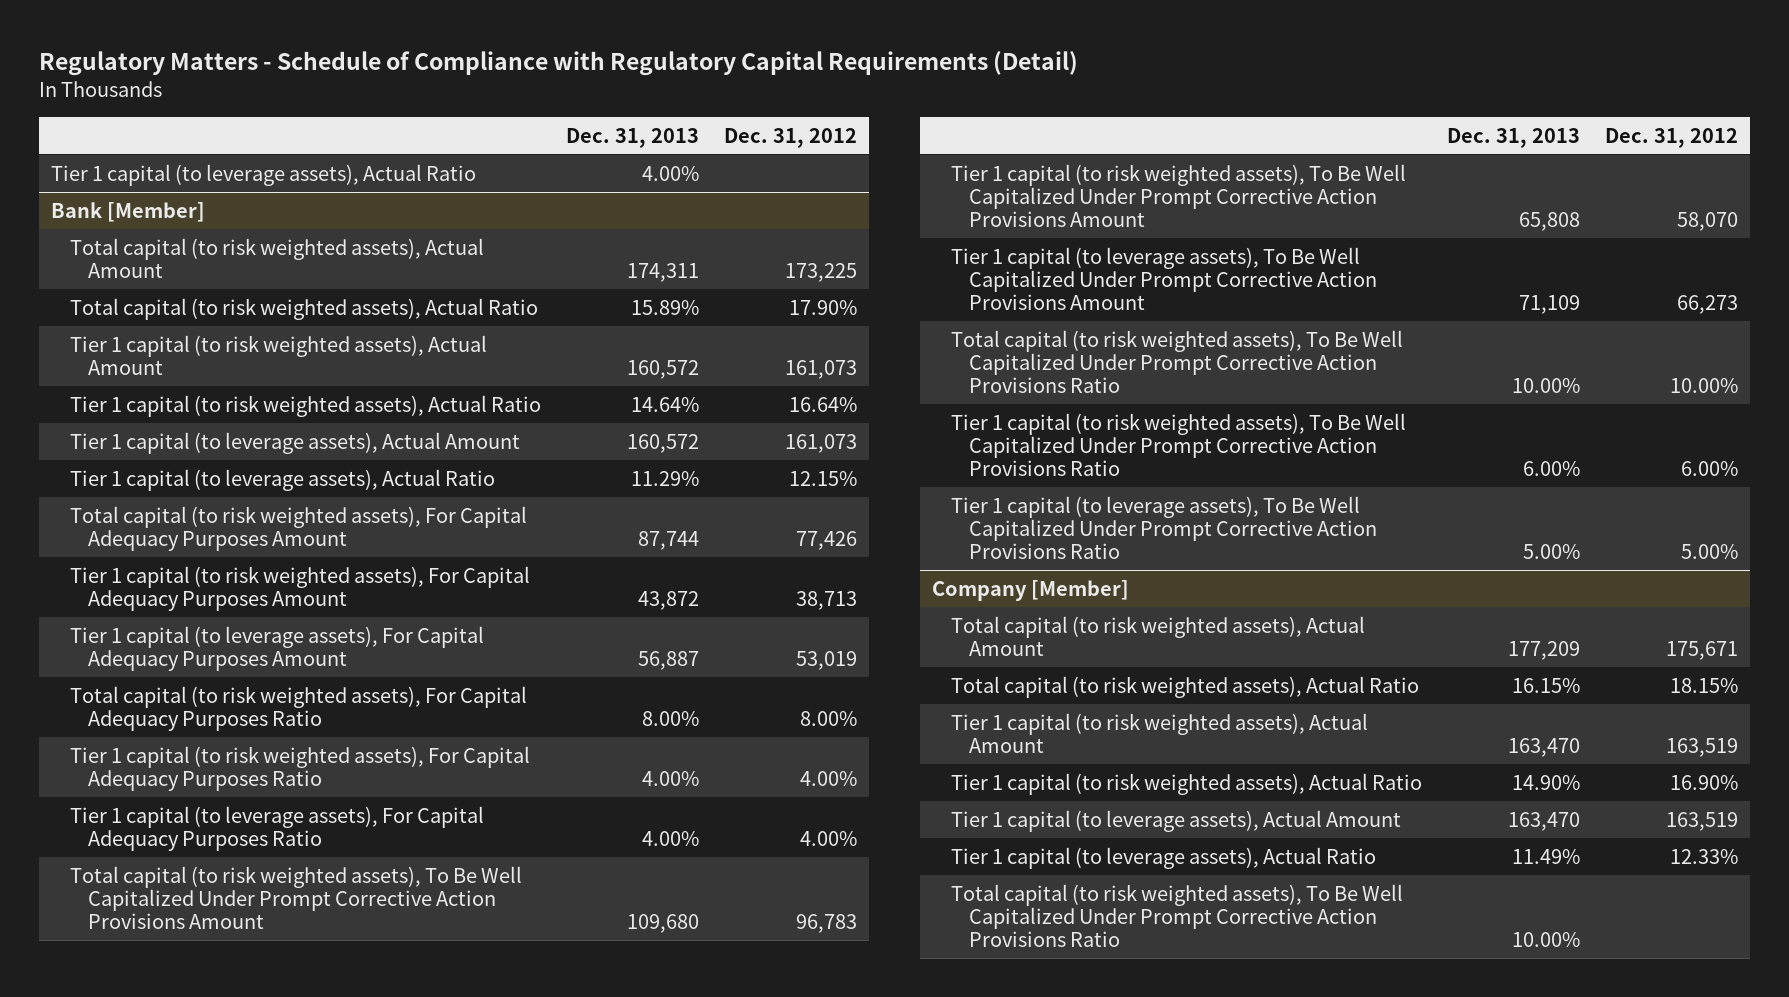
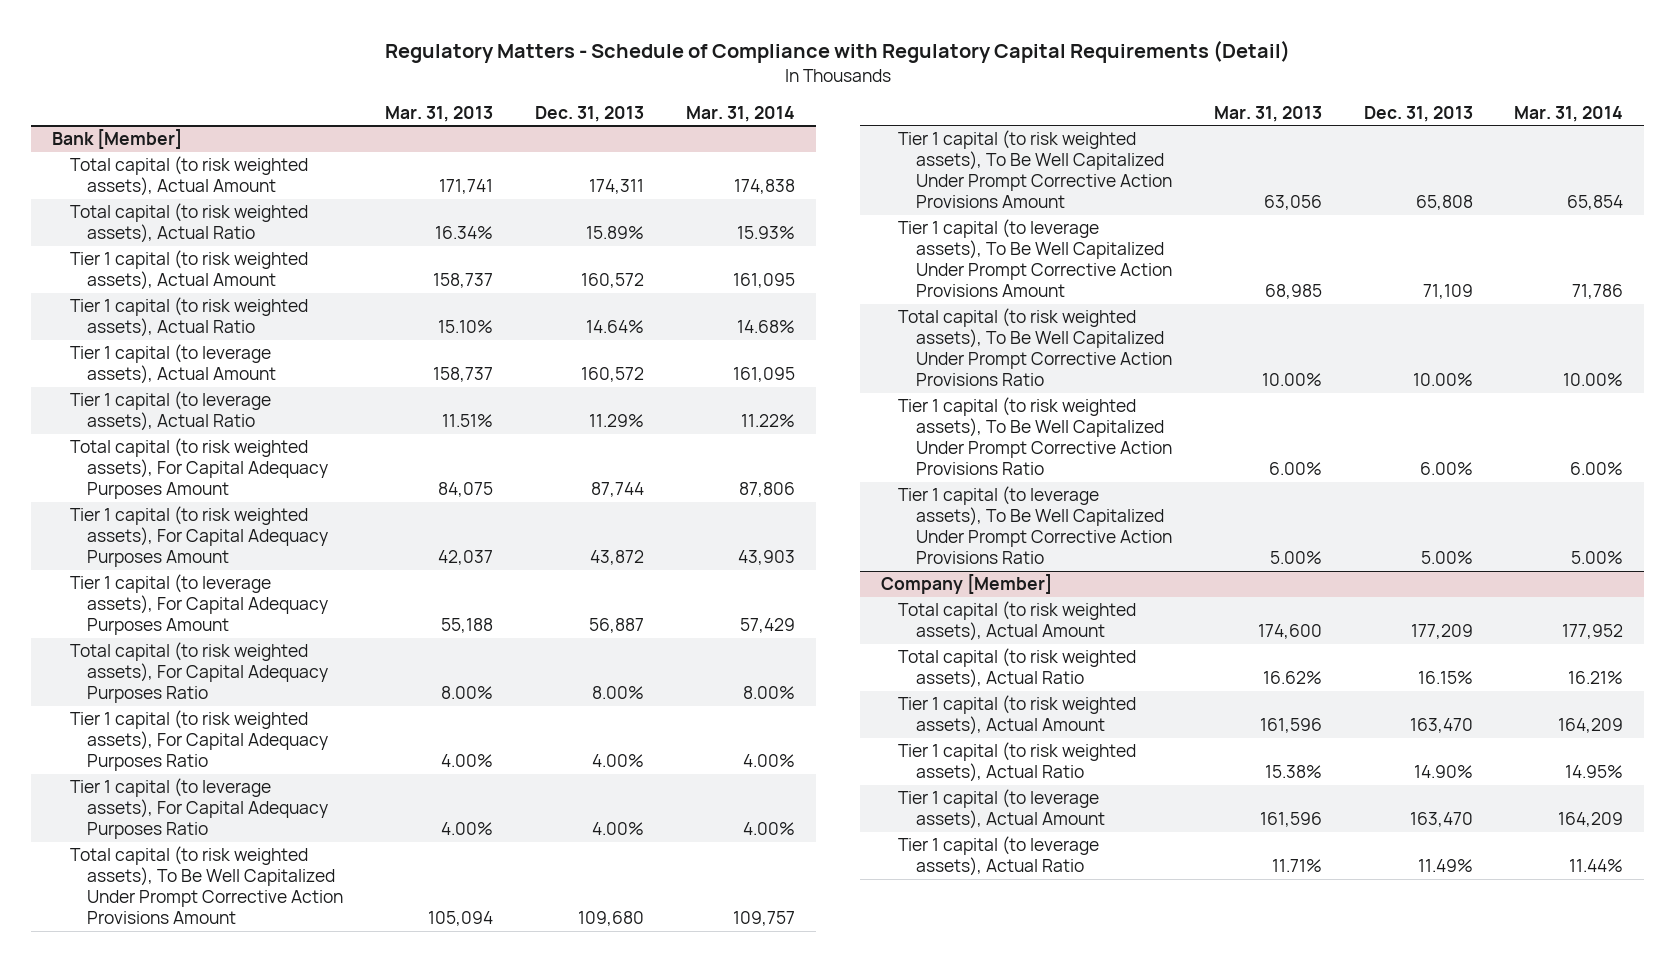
- | Dec. 31, 2013 | Dec. 31, 2012
+ | Mar. 31, 2013 | Dec. 31, 2013 | Mar. 31, 2014
- Tier 1 capital (to leverage assets), Actual Ratio | 4.00% |
@ Company [Member]
- Total capital (to risk weighted assets), To Be Well Capitalized Under Prompt Corrective Action Provisions Ratio | 10.00% |

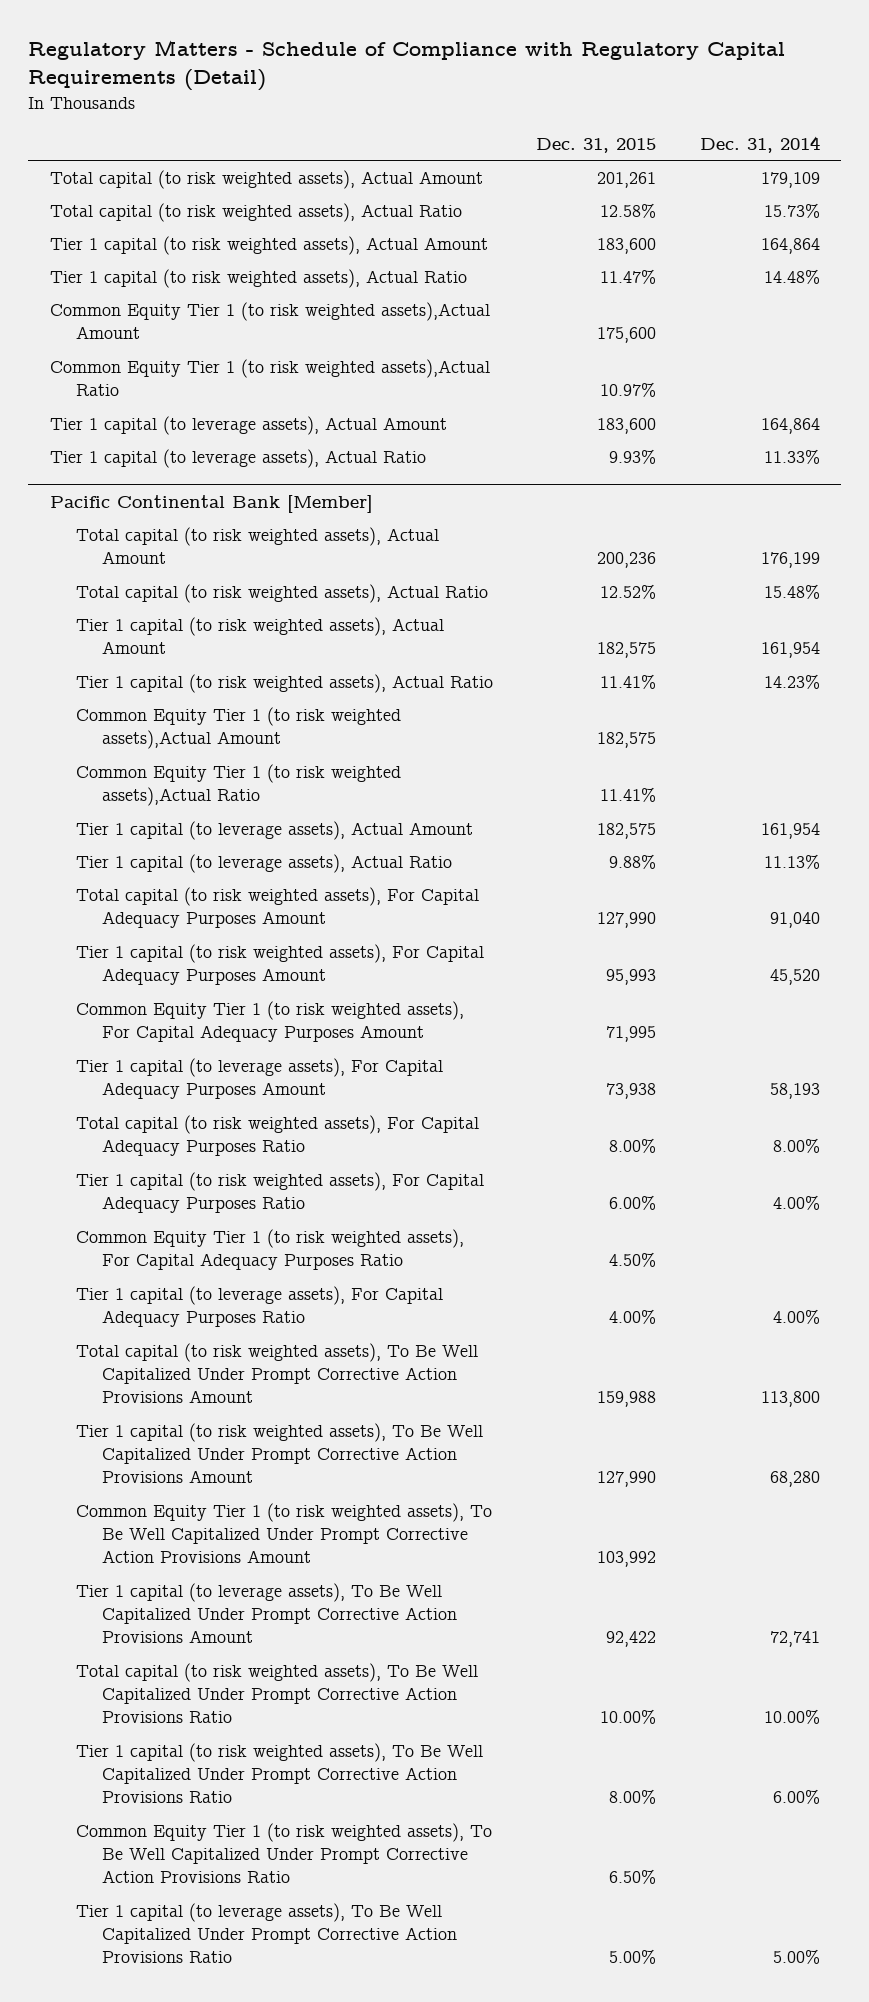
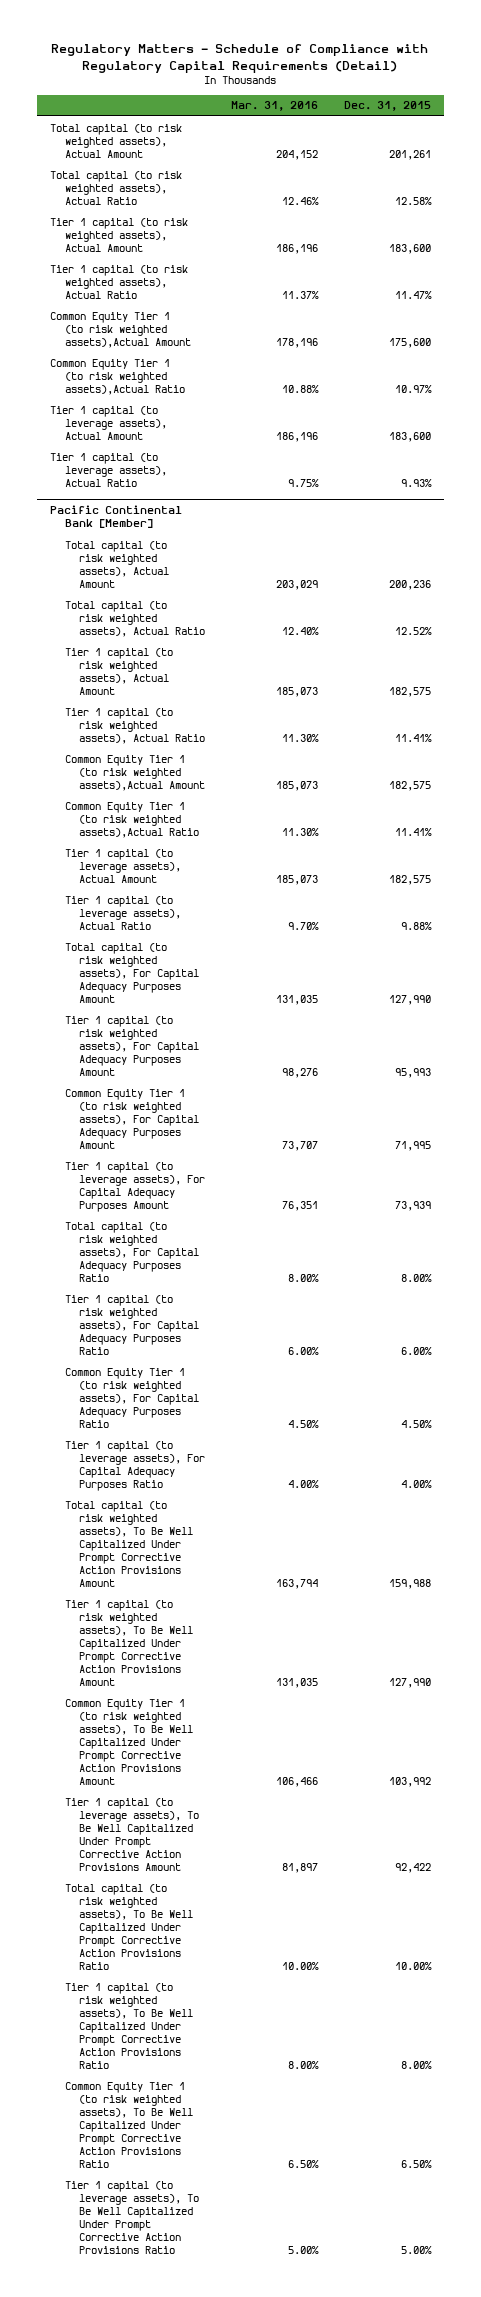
- | Dec. 31, 2015 | Dec. 31, 2014
+ | Mar. 31, 2016 | Dec. 31, 2015
@ Pacific Continental Bank [Member]
- Tier 1 capital (to leverage assets), For Capital Adequacy Purposes Amount | 73,938 | 58,193
+ Tier 1 capital (to leverage assets), For Capital Adequacy Purposes Amount | 76,351 | 73,939

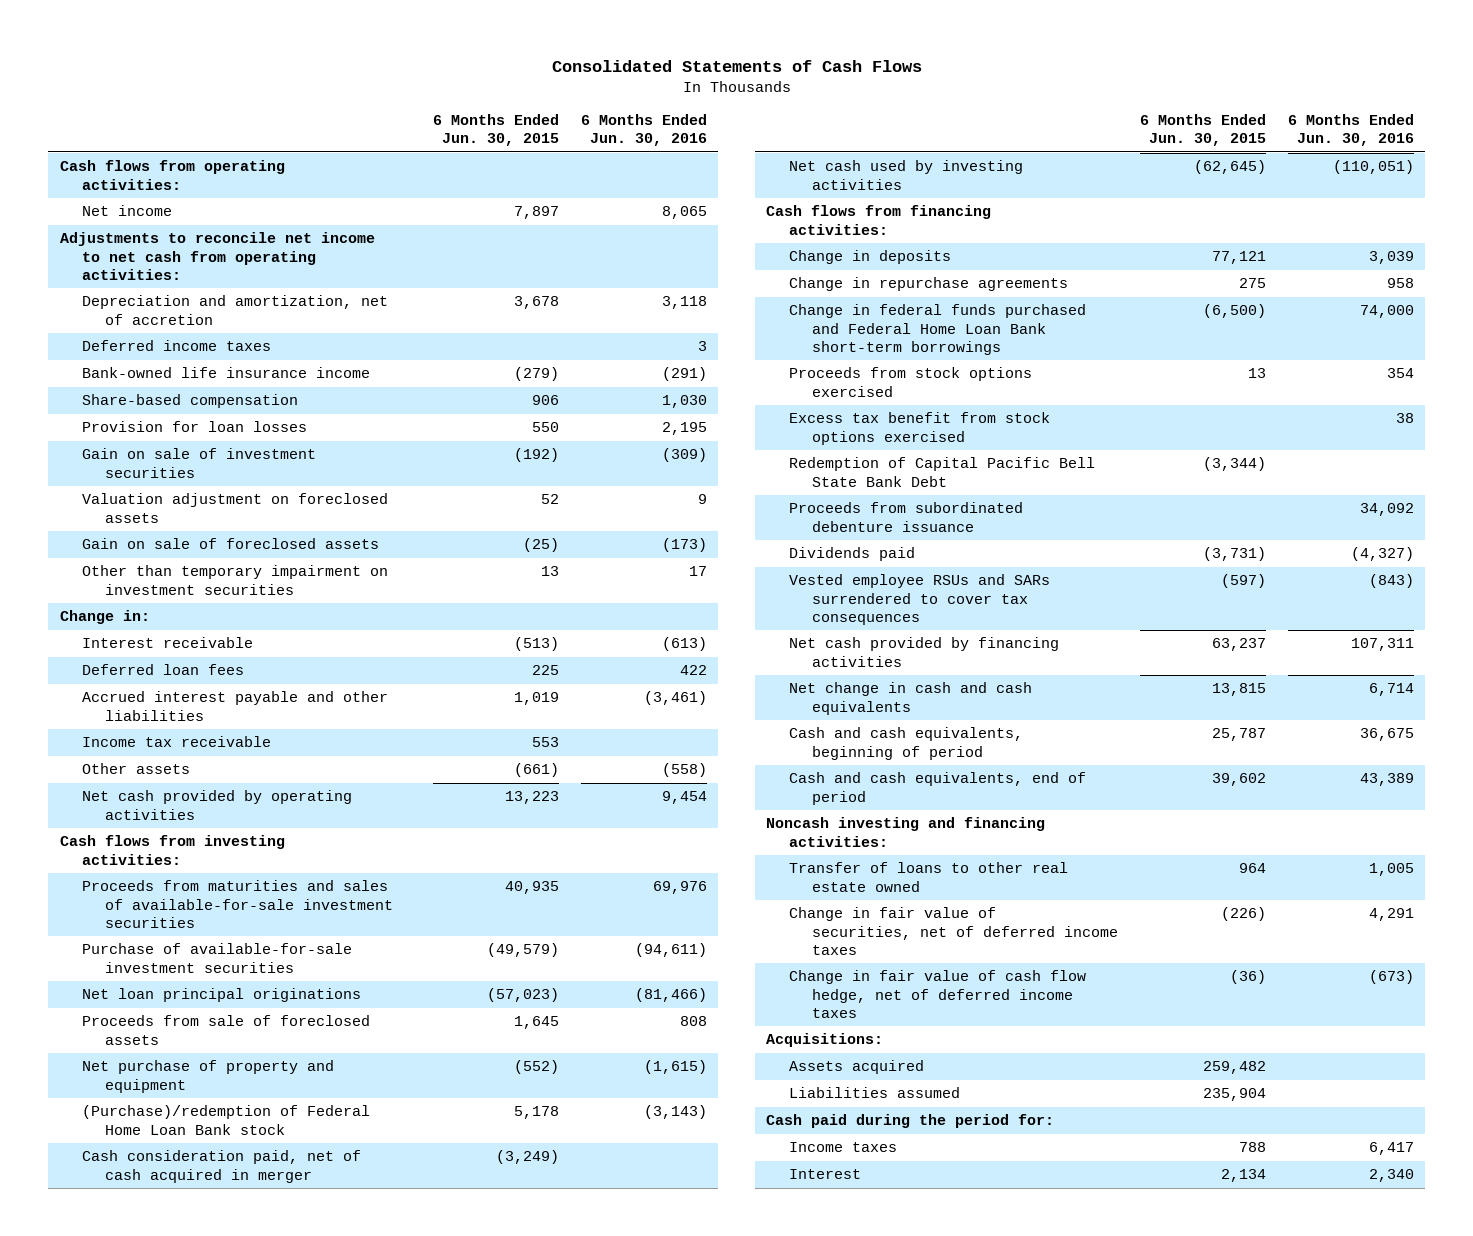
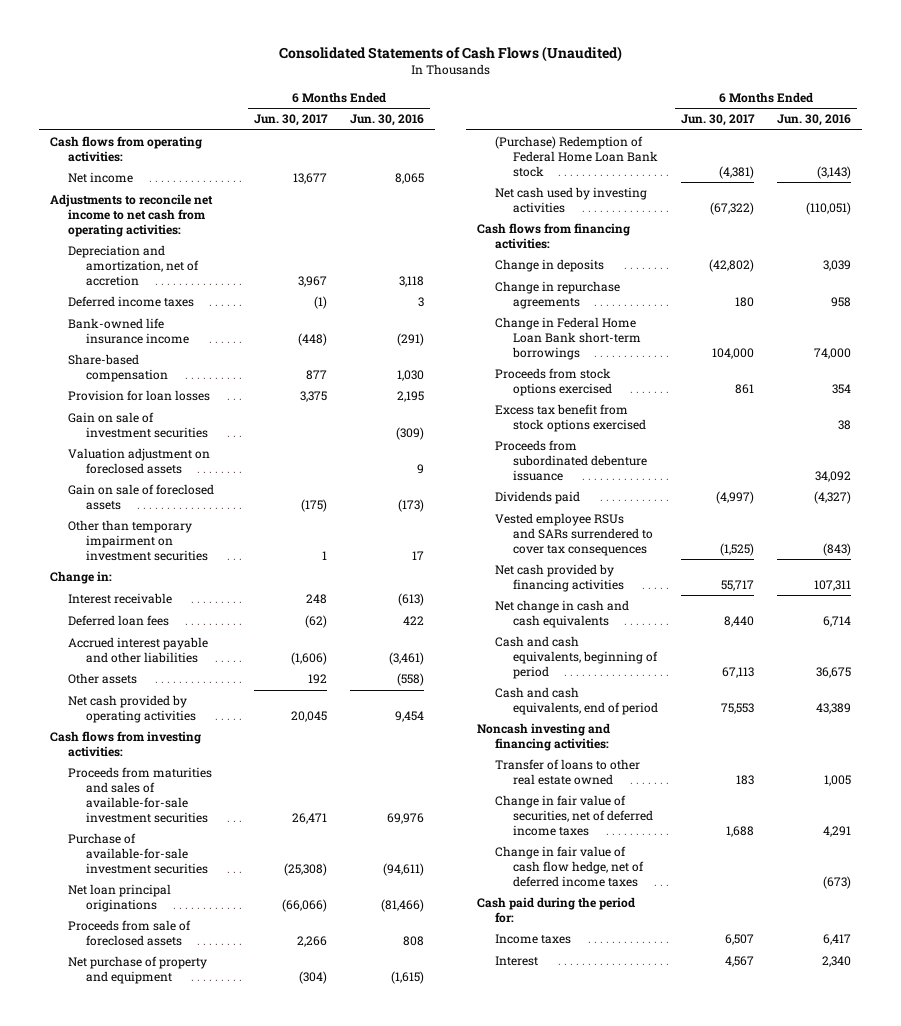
- Consolidated Statements of Cash Flows
+ Consolidated Statements of Cash Flows (Unaudited)
- | 6 Months Ended Jun. 30, 2015 | 6 Months Ended Jun. 30, 2016
+ | 6 Months Ended Jun. 30, 2017 | 6 Months Ended Jun. 30, 2016
- Income tax receivable | 553 |
- (Purchase)/redemption of Federal Home Loan Bank stock | 5,178 | (3,143)
- Cash consideration paid, net of cash acquired in merger | (3,249) |
+ (Purchase) Redemption of Federal Home Loan Bank stock | (4,381) | (3,143)
- Change in federal funds purchased and Federal Home Loan Bank short-term borrowings | (6,500) | 74,000
+ Change in Federal Home Loan Bank short-term borrowings | 104,000 | 74,000
- Redemption of Capital Pacific Bell State Bank Debt | (3,344) |
- Acquisitions:
- Assets acquired | 259,482 |
- Liabilities assumed | 235,904 |

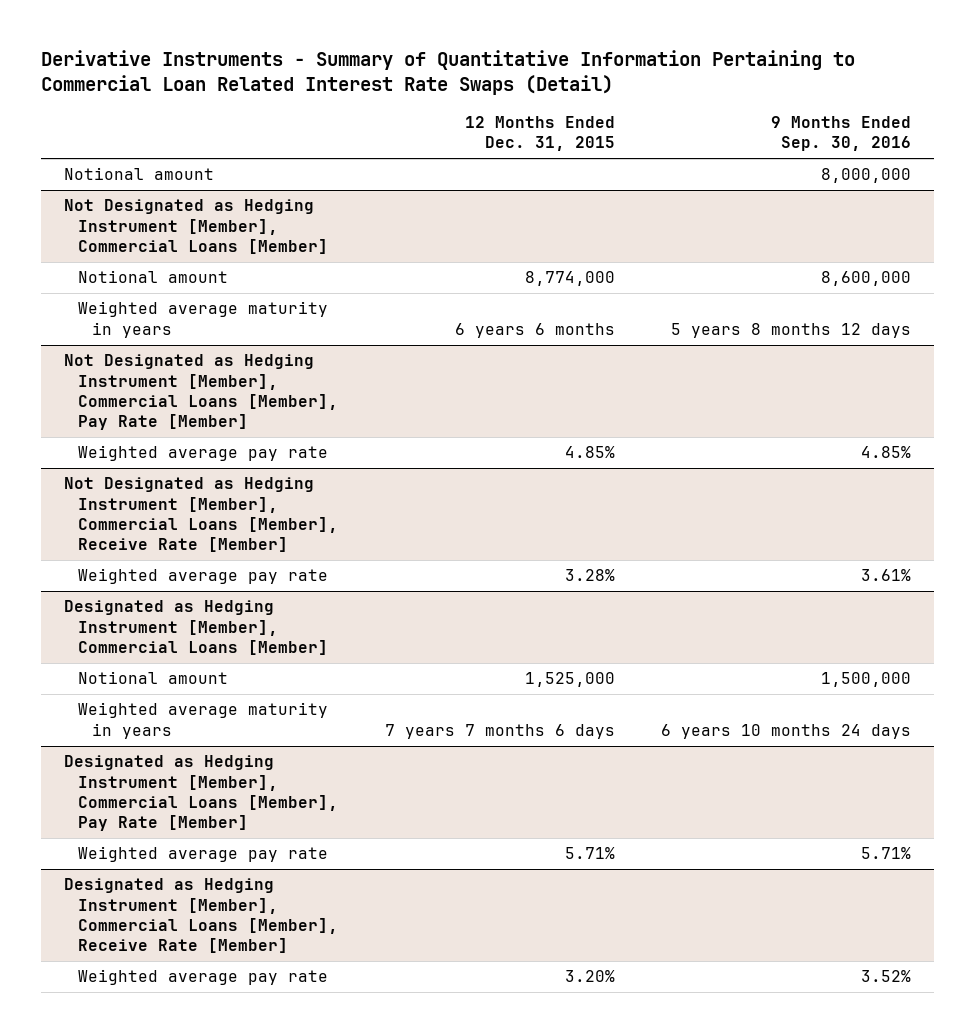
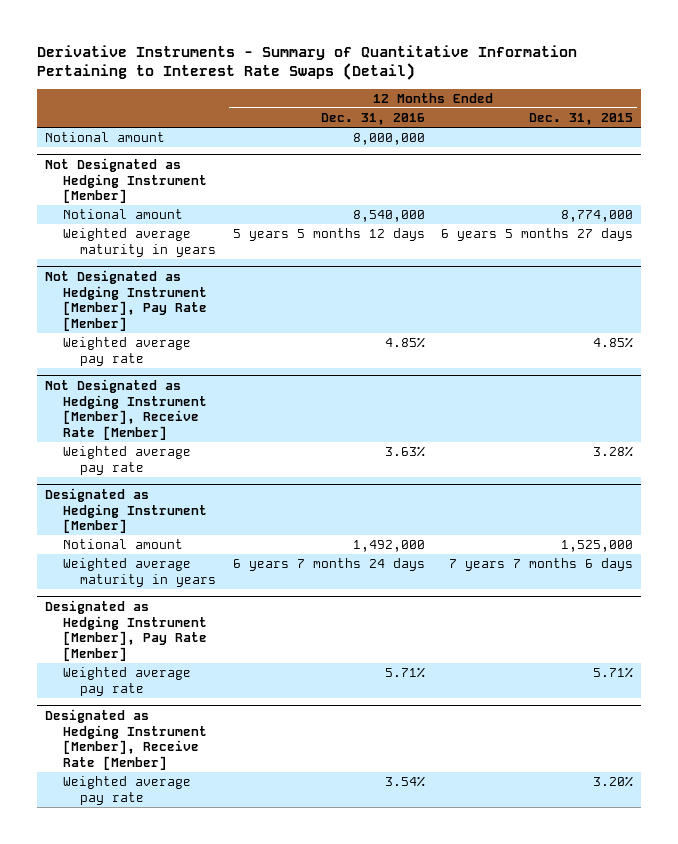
- Derivative Instruments - Summary of Quantitative Information Pertaining to Commercial Loan Related Interest Rate Swaps (Detail)
+ Derivative Instruments - Summary of Quantitative Information Pertaining to Interest Rate Swaps (Detail)
- | 12 Months Ended Dec. 31, 2015 | 9 Months Ended Sep. 30, 2016
+ | 12 Months Ended Dec. 31, 2016 | 12 Months Ended Dec. 31, 2015
- Not Designated as Hedging Instrument [Member], Commercial Loans [Member]
+ Not Designated as Hedging Instrument [Member]
- Weighted average maturity in years | 6 years 6 months | 5 years 8 months 12 days
- Not Designated as Hedging Instrument [Member], Commercial Loans [Member], Pay Rate [Member]
+ Weighted average maturity in years | 5 years 5 months 12 days | 6 years 5 months 27 days
+ Not Designated as Hedging Instrument [Member], Pay Rate [Member]
- Not Designated as Hedging Instrument [Member], Commercial Loans [Member], Receive Rate [Member]
+ Not Designated as Hedging Instrument [Member], Receive Rate [Member]
- Designated as Hedging Instrument [Member], Commercial Loans [Member]
+ Designated as Hedging Instrument [Member]
- Designated as Hedging Instrument [Member], Commercial Loans [Member], Pay Rate [Member]
+ Designated as Hedging Instrument [Member], Pay Rate [Member]
- Designated as Hedging Instrument [Member], Commercial Loans [Member], Receive Rate [Member]
+ Designated as Hedging Instrument [Member], Receive Rate [Member]

